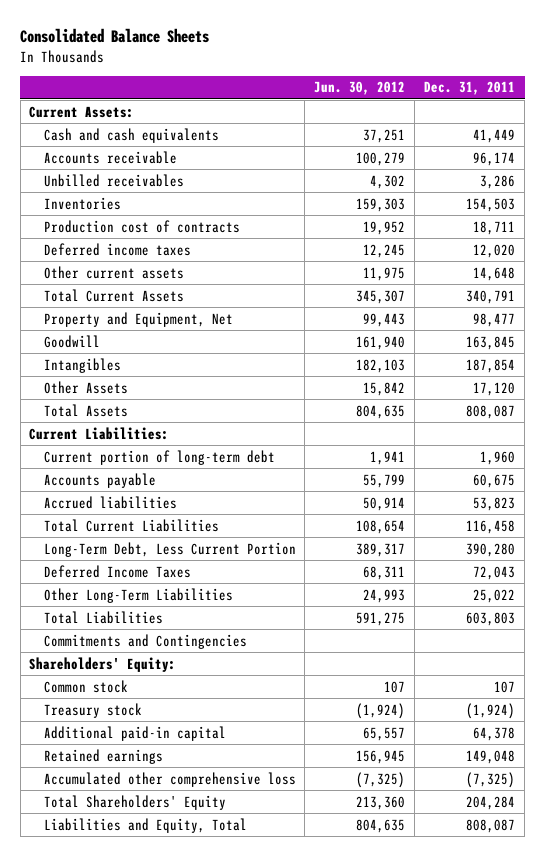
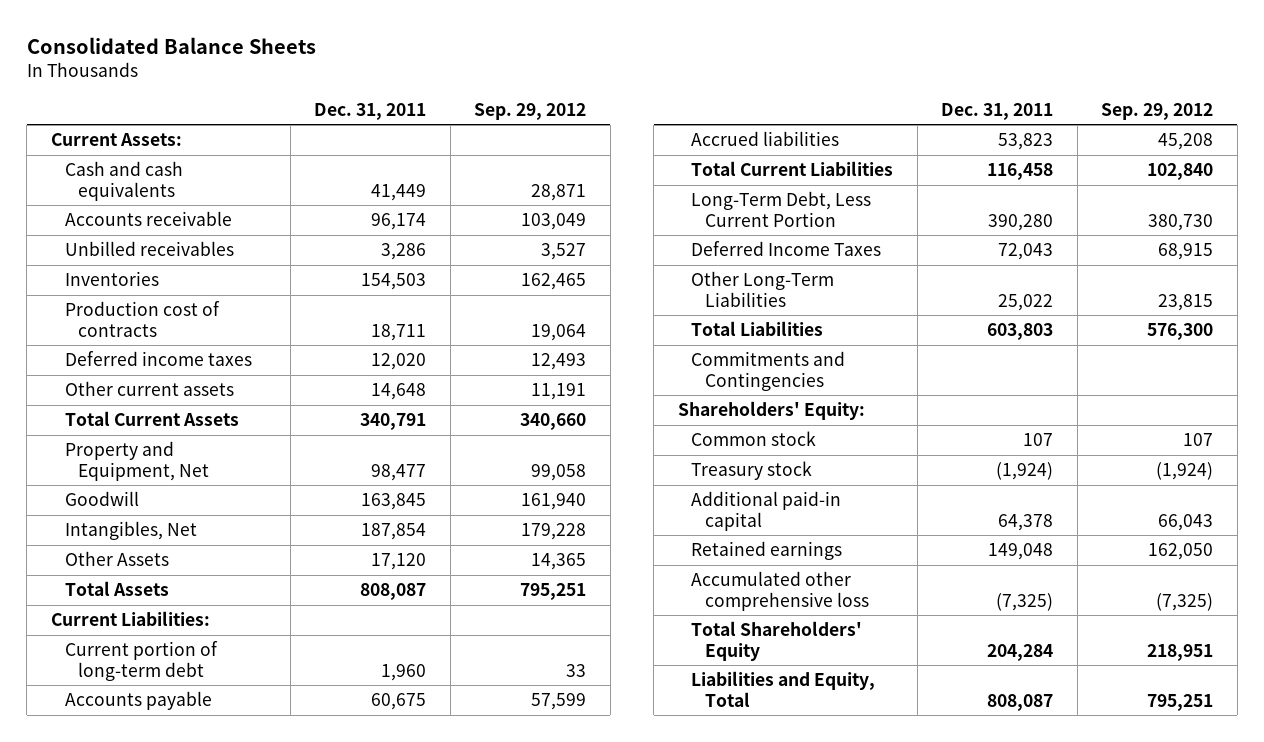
- | Jun. 30, 2012 | Dec. 31, 2011
+ | Dec. 31, 2011 | Sep. 29, 2012
- Intangibles | 182,103 | 187,854
+ Intangibles, Net | 187,854 | 179,228

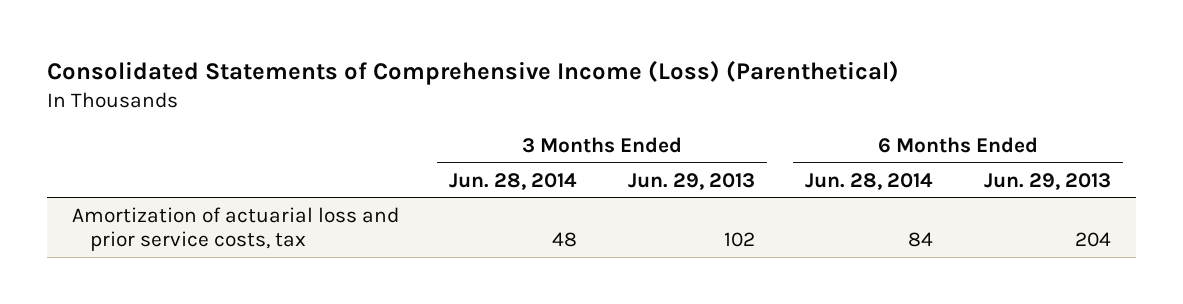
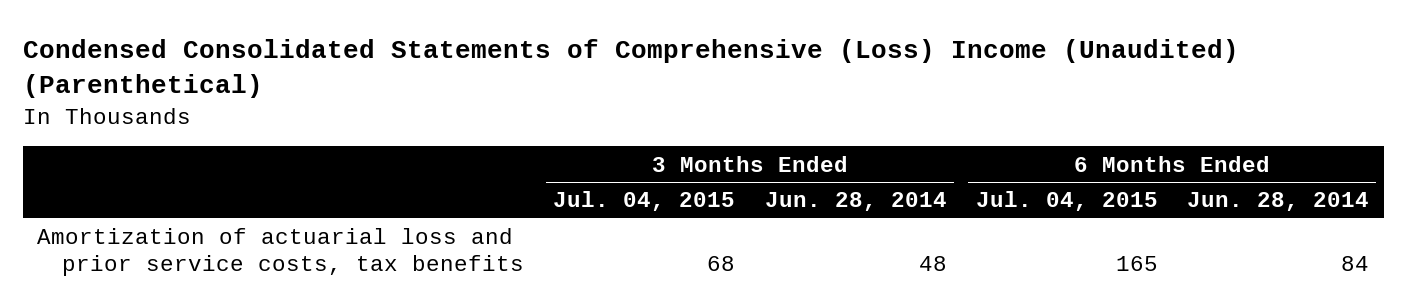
- Consolidated Statements of Comprehensive Income (Loss) (Parenthetical)
+ Condensed Consolidated Statements of Comprehensive (Loss) Income (Unaudited) (Parenthetical)
- | 3 Months Ended Jun. 28, 2014 | 3 Months Ended Jun. 29, 2013 | 6 Months Ended Jun. 28, 2014 | 6 Months Ended Jun. 29, 2013
+ | 3 Months Ended Jul. 04, 2015 | 3 Months Ended Jun. 28, 2014 | 6 Months Ended Jul. 04, 2015 | 6 Months Ended Jun. 28, 2014
- Amortization of actuarial loss and prior service costs, tax | 48 | 102 | 84 | 204
+ Amortization of actuarial loss and prior service costs, tax benefits | 68 | 48 | 165 | 84

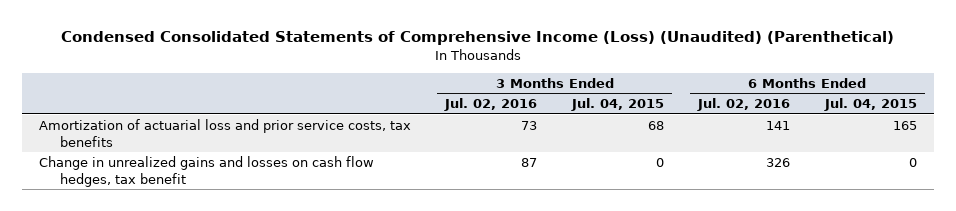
- Condensed Consolidated Statements of Comprehensive (Loss) Income (Unaudited) (Parenthetical)
+ Condensed Consolidated Statements of Comprehensive Income (Loss) (Unaudited) (Parenthetical)
- | 3 Months Ended Jul. 04, 2015 | 3 Months Ended Jun. 28, 2014 | 6 Months Ended Jul. 04, 2015 | 6 Months Ended Jun. 28, 2014
+ | 3 Months Ended Jul. 02, 2016 | 3 Months Ended Jul. 04, 2015 | 6 Months Ended Jul. 02, 2016 | 6 Months Ended Jul. 04, 2015
+ Change in unrealized gains and losses on cash flow hedges, tax benefit | 87 | 0 | 326 | 0

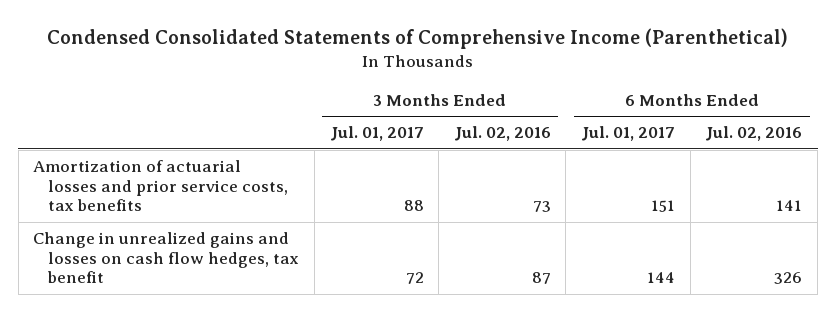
- Condensed Consolidated Statements of Comprehensive Income (Loss) (Unaudited) (Parenthetical)
+ Condensed Consolidated Statements of Comprehensive Income (Parenthetical)
- | 3 Months Ended Jul. 02, 2016 | 3 Months Ended Jul. 04, 2015 | 6 Months Ended Jul. 02, 2016 | 6 Months Ended Jul. 04, 2015
+ | 3 Months Ended Jul. 01, 2017 | 3 Months Ended Jul. 02, 2016 | 6 Months Ended Jul. 01, 2017 | 6 Months Ended Jul. 02, 2016
- Amortization of actuarial loss and prior service costs, tax benefits | 73 | 68 | 141 | 165
+ Amortization of actuarial losses and prior service costs, tax benefits | 88 | 73 | 151 | 141

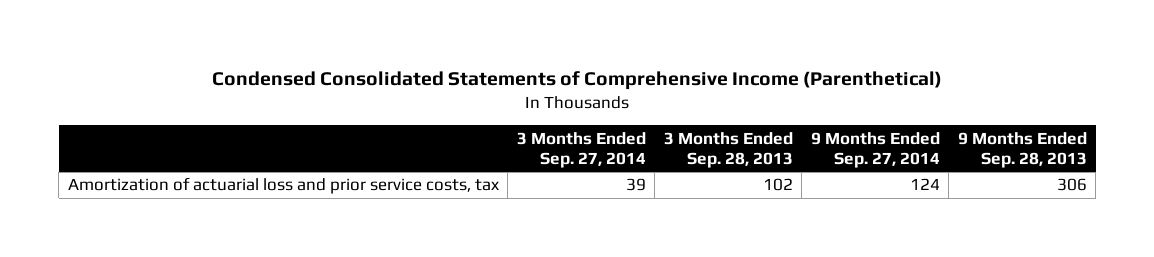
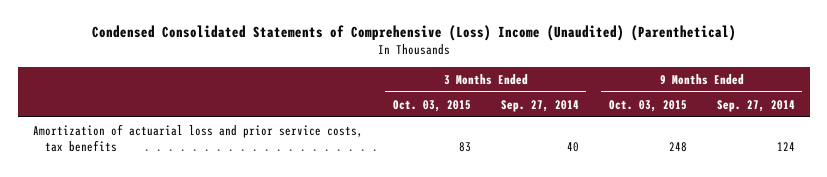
- Condensed Consolidated Statements of Comprehensive Income (Parenthetical)
+ Condensed Consolidated Statements of Comprehensive (Loss) Income (Unaudited) (Parenthetical)
- | 3 Months Ended Sep. 27, 2014 | 3 Months Ended Sep. 28, 2013 | 9 Months Ended Sep. 27, 2014 | 9 Months Ended Sep. 28, 2013
+ | 3 Months Ended Oct. 03, 2015 | 3 Months Ended Sep. 27, 2014 | 9 Months Ended Oct. 03, 2015 | 9 Months Ended Sep. 27, 2014
- Amortization of actuarial loss and prior service costs, tax | 39 | 102 | 124 | 306
+ Amortization of actuarial loss and prior service costs, tax benefits | 83 | 40 | 248 | 124

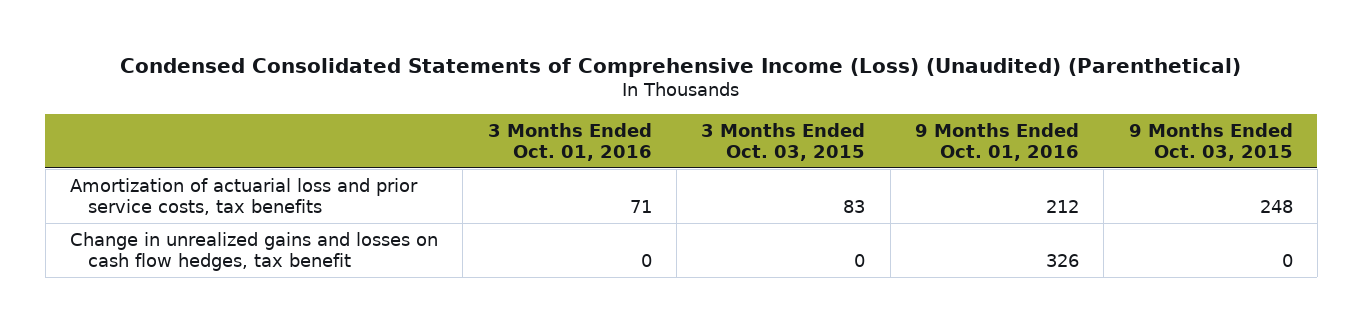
- Condensed Consolidated Statements of Comprehensive (Loss) Income (Unaudited) (Parenthetical)
+ Condensed Consolidated Statements of Comprehensive Income (Loss) (Unaudited) (Parenthetical)
- | 3 Months Ended Oct. 03, 2015 | 3 Months Ended Sep. 27, 2014 | 9 Months Ended Oct. 03, 2015 | 9 Months Ended Sep. 27, 2014
+ | 3 Months Ended Oct. 01, 2016 | 3 Months Ended Oct. 03, 2015 | 9 Months Ended Oct. 01, 2016 | 9 Months Ended Oct. 03, 2015
+ Change in unrealized gains and losses on cash flow hedges, tax benefit | 0 | 0 | 326 | 0

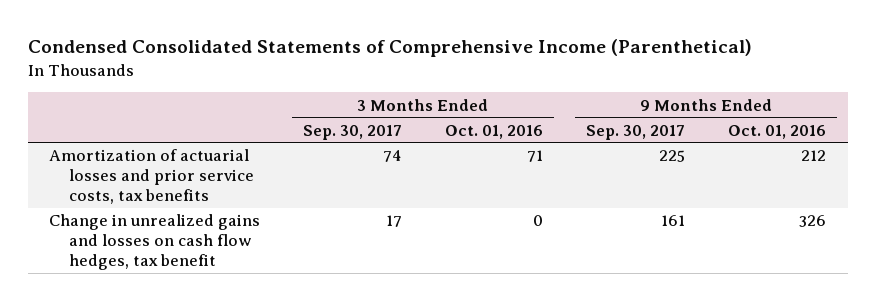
- Condensed Consolidated Statements of Comprehensive Income (Loss) (Unaudited) (Parenthetical)
+ Condensed Consolidated Statements of Comprehensive Income (Parenthetical)
- | 3 Months Ended Oct. 01, 2016 | 3 Months Ended Oct. 03, 2015 | 9 Months Ended Oct. 01, 2016 | 9 Months Ended Oct. 03, 2015
+ | 3 Months Ended Sep. 30, 2017 | 3 Months Ended Oct. 01, 2016 | 9 Months Ended Sep. 30, 2017 | 9 Months Ended Oct. 01, 2016
- Amortization of actuarial loss and prior service costs, tax benefits | 71 | 83 | 212 | 248
+ Amortization of actuarial losses and prior service costs, tax benefits | 74 | 71 | 225 | 212

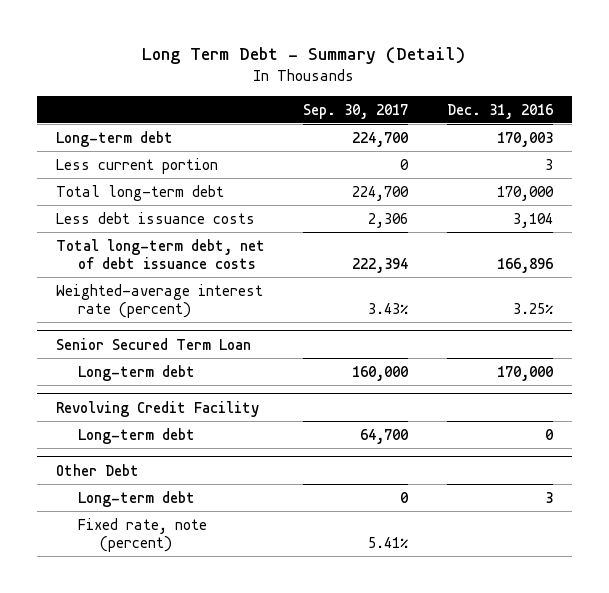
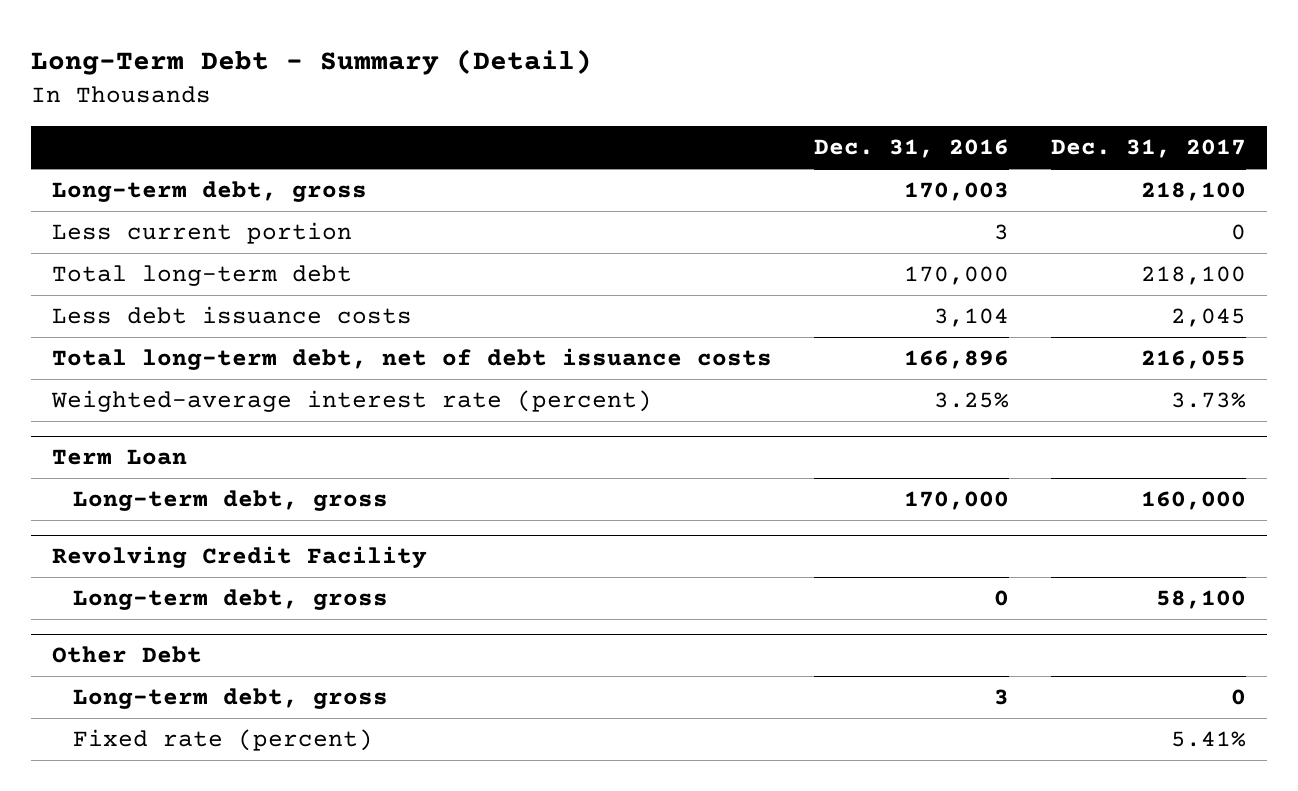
- Long Term Debt - Summary (Detail)
+ Long-Term Debt - Summary (Detail)
- | Sep. 30, 2017 | Dec. 31, 2016
+ | Dec. 31, 2016 | Dec. 31, 2017
- Long-term debt | 224,700 | 170,003
+ Long-term debt, gross | 170,003 | 218,100
- Senior Secured Term Loan
- Long-term debt | 160,000 | 170,000
+ Term Loan
+ Long-term debt, gross | 170,000 | 160,000
@ Revolving Credit Facility
- Long-term debt | 64,700 | 0
+ Long-term debt, gross | 0 | 58,100
@ Other Debt
- Long-term debt | 0 | 3
- Fixed rate, note (percent) | 5.41% |
+ Long-term debt, gross | 3 | 0
+ Fixed rate (percent) | | 5.41%

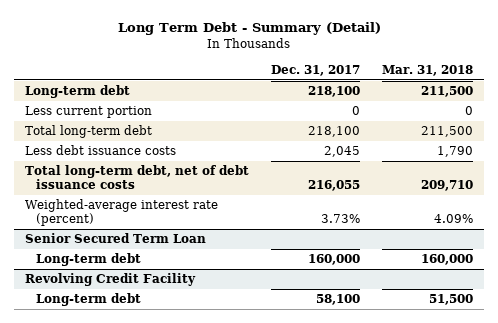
- Long-Term Debt - Summary (Detail)
+ Long Term Debt - Summary (Detail)
- | Dec. 31, 2016 | Dec. 31, 2017
+ | Dec. 31, 2017 | Mar. 31, 2018
- Long-term debt, gross | 170,003 | 218,100
+ Long-term debt | 218,100 | 211,500
- Term Loan
- Long-term debt, gross | 170,000 | 160,000
+ Senior Secured Term Loan
+ Long-term debt | 160,000 | 160,000
@ Revolving Credit Facility
- Long-term debt, gross | 0 | 58,100
- Other Debt
- Long-term debt, gross | 3 | 0
- Fixed rate (percent) | | 5.41%
@ Revolving Credit Facility
+ Long-term debt | 58,100 | 51,500

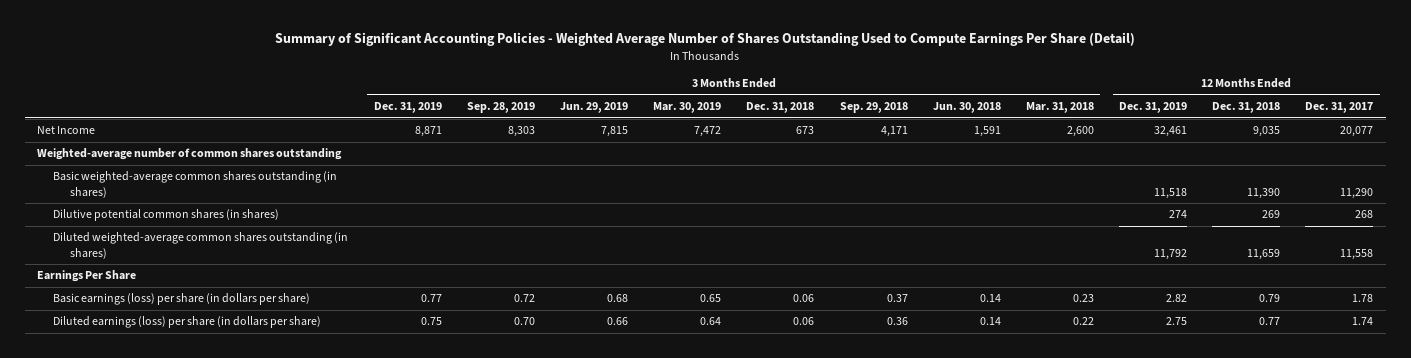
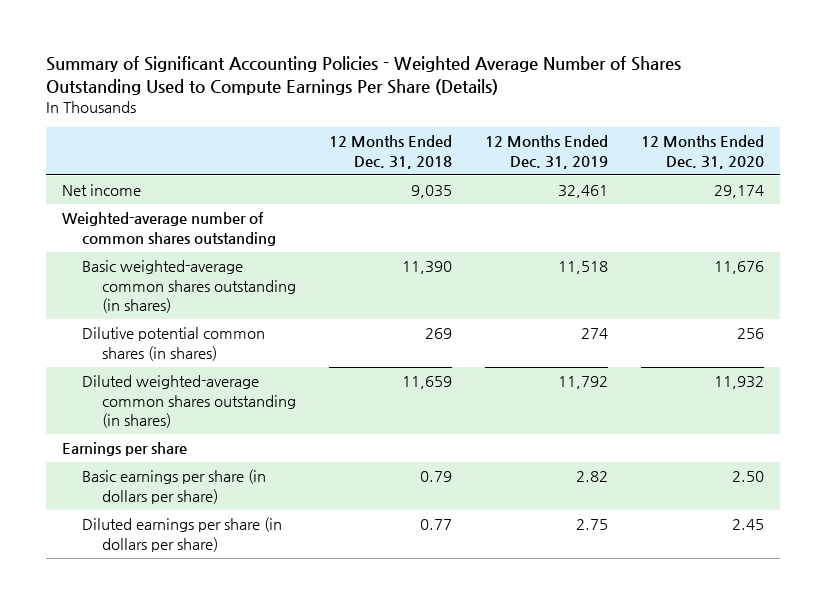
- Summary of Significant Accounting Policies - Weighted Average Number of Shares Outstanding Used to Compute Earnings Per Share (Detail)
+ Summary of Significant Accounting Policies - Weighted Average Number of Shares Outstanding Used to Compute Earnings Per Share (Details)
- | 3 Months Ended Dec. 31, 2019 | 3 Months Ended Sep. 28, 2019 | 3 Months Ended Jun. 29, 2019 | 3 Months Ended Mar. 30, 2019 | 3 Months Ended Dec. 31, 2018 | 3 Months Ended Sep. 29, 2018 | 3 Months Ended Jun. 30, 2018 | 3 Months Ended Mar. 31, 2018 | 12 Months Ended Dec. 31, 2019 | 12 Months Ended Dec. 31, 2018 | 12 Months Ended Dec. 31, 2017
+ | 12 Months Ended Dec. 31, 2018 | 12 Months Ended Dec. 31, 2019 | 12 Months Ended Dec. 31, 2020
- Net Income | 8,871 | 8,303 | 7,815 | 7,472 | 673 | 4,171 | 1,591 | 2,600 | 32,461 | 9,035 | 20,077
+ Net income | 9,035 | 32,461 | 29,174
- Earnings Per Share
- Basic earnings (loss) per share (in dollars per share) | 0.77 | 0.72 | 0.68 | 0.65 | 0.06 | 0.37 | 0.14 | 0.23 | 2.82 | 0.79 | 1.78
- Diluted earnings (loss) per share (in dollars per share) | 0.75 | 0.70 | 0.66 | 0.64 | 0.06 | 0.36 | 0.14 | 0.22 | 2.75 | 0.77 | 1.74
+ Earnings per share
+ Basic earnings per share (in dollars per share) | 0.79 | 2.82 | 2.50
+ Diluted earnings per share (in dollars per share) | 0.77 | 2.75 | 2.45

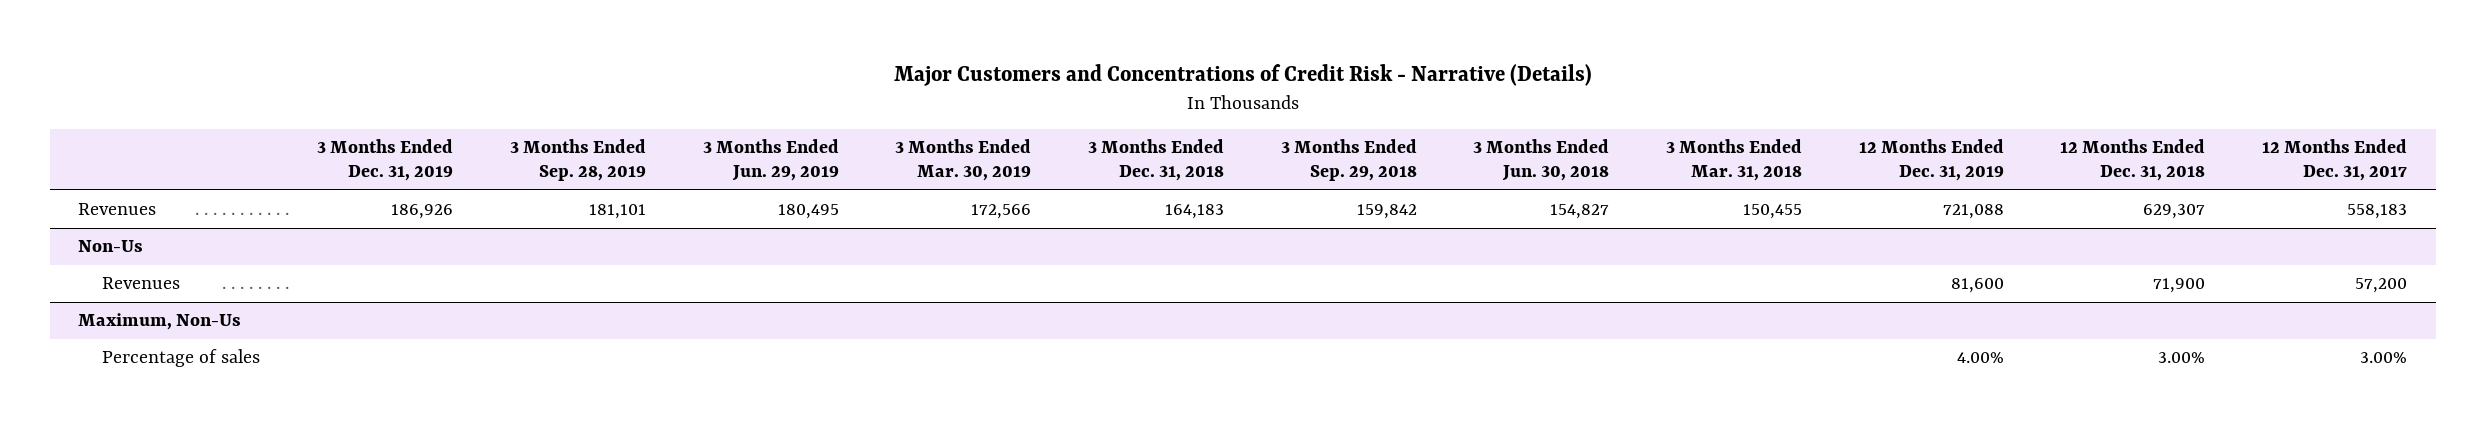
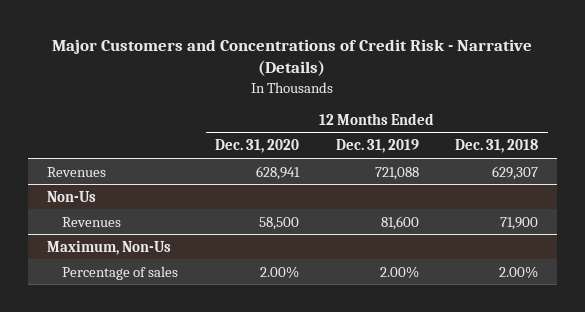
- | 3 Months Ended Dec. 31, 2019 | 3 Months Ended Sep. 28, 2019 | 3 Months Ended Jun. 29, 2019 | 3 Months Ended Mar. 30, 2019 | 3 Months Ended Dec. 31, 2018 | 3 Months Ended Sep. 29, 2018 | 3 Months Ended Jun. 30, 2018 | 3 Months Ended Mar. 31, 2018 | 12 Months Ended Dec. 31, 2019 | 12 Months Ended Dec. 31, 2018 | 12 Months Ended Dec. 31, 2017
+ | 12 Months Ended Dec. 31, 2020 | 12 Months Ended Dec. 31, 2019 | 12 Months Ended Dec. 31, 2018
@ Maximum, Non-Us
- Percentage of sales | | | | | | | | | 4.00% | 3.00% | 3.00%
+ Percentage of sales | 2.00% | 2.00% | 2.00%

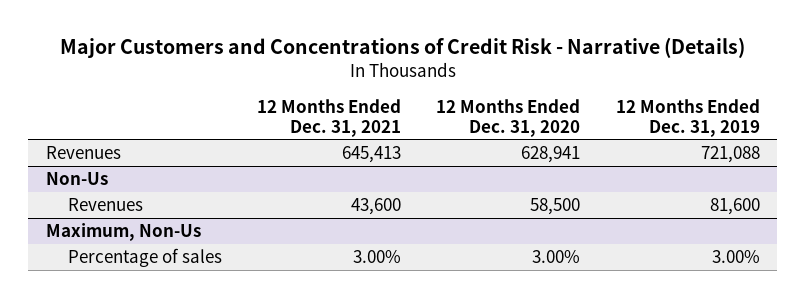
- | 12 Months Ended Dec. 31, 2020 | 12 Months Ended Dec. 31, 2019 | 12 Months Ended Dec. 31, 2018
+ | 12 Months Ended Dec. 31, 2021 | 12 Months Ended Dec. 31, 2020 | 12 Months Ended Dec. 31, 2019
@ Maximum, Non-Us
- Percentage of sales | 2.00% | 2.00% | 2.00%
+ Percentage of sales | 3.00% | 3.00% | 3.00%

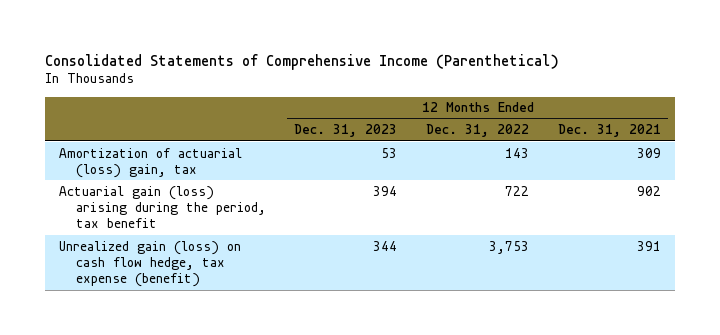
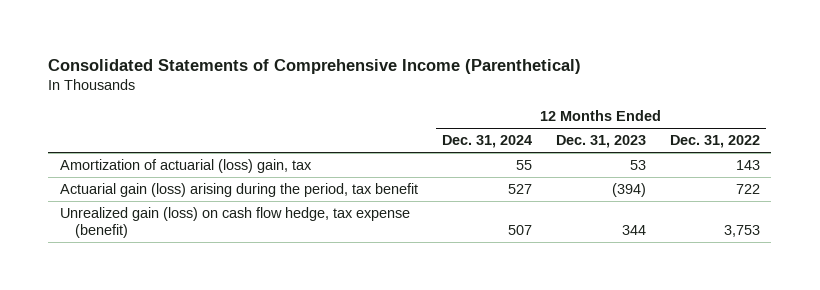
- | 12 Months Ended Dec. 31, 2023 | 12 Months Ended Dec. 31, 2022 | 12 Months Ended Dec. 31, 2021
+ | 12 Months Ended Dec. 31, 2024 | 12 Months Ended Dec. 31, 2023 | 12 Months Ended Dec. 31, 2022
- Actuarial gain (loss) arising during the period, tax benefit | 394 | 722 | 902
+ Actuarial gain (loss) arising during the period, tax benefit | 527 | (394) | 722

